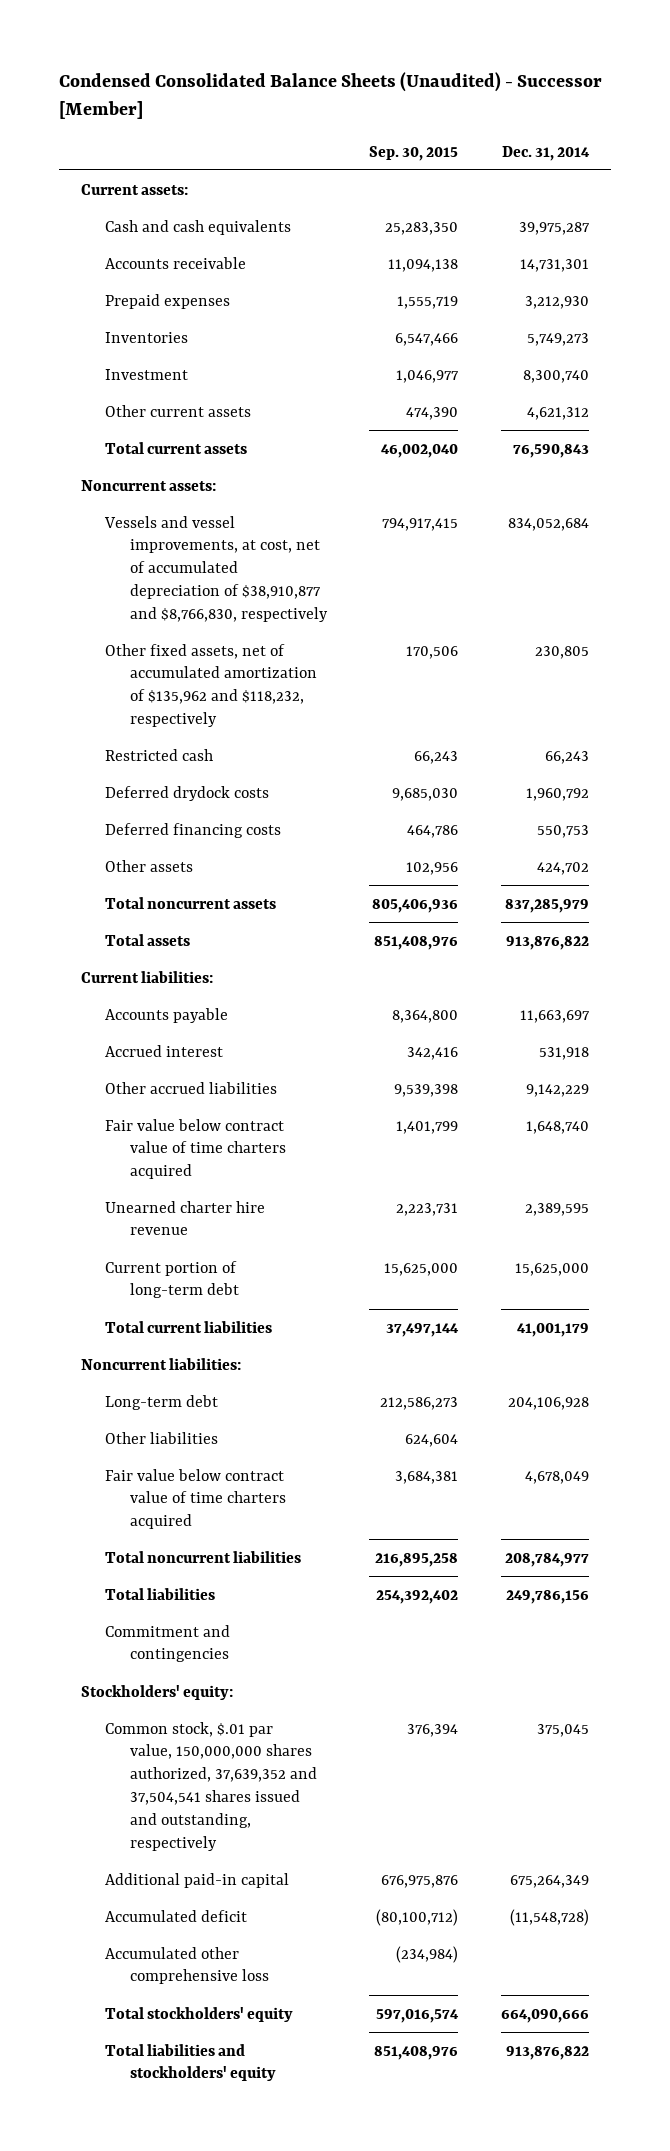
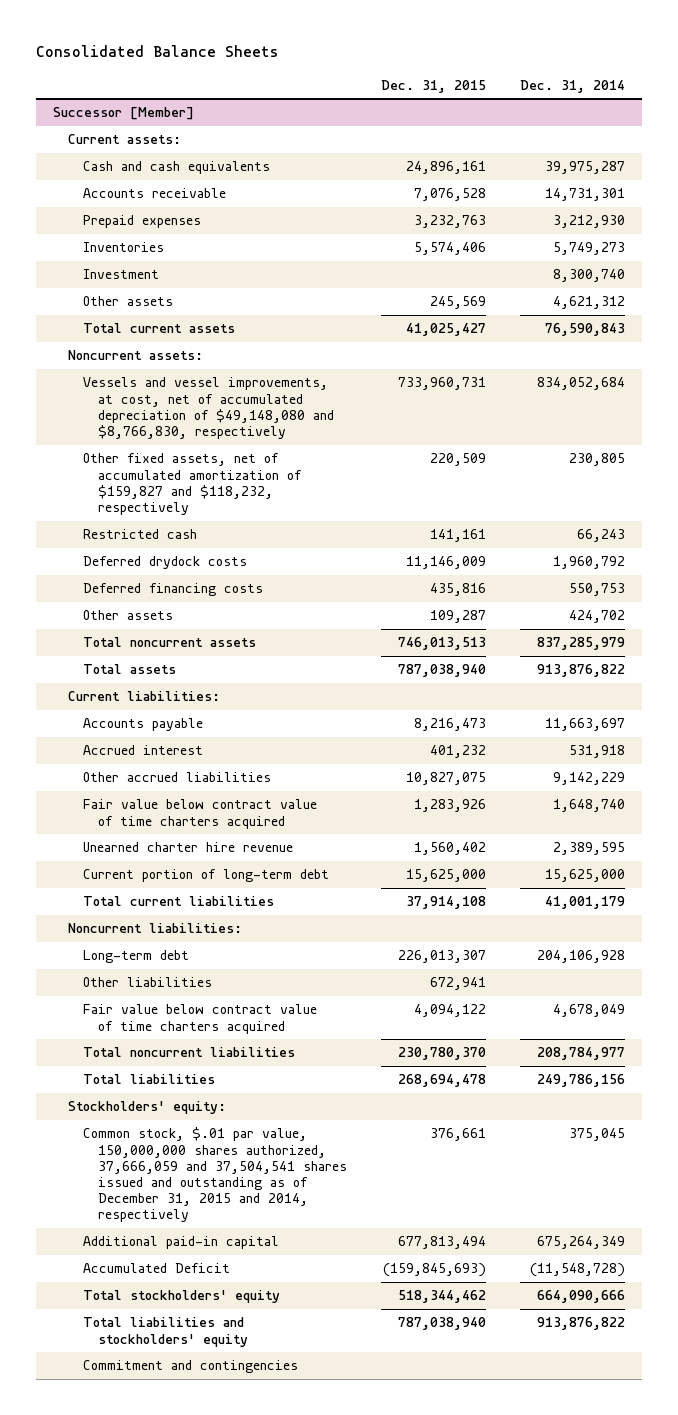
- Condensed Consolidated Balance Sheets (Unaudited) - Successor [Member]
+ Consolidated Balance Sheets
- | Sep. 30, 2015 | Dec. 31, 2014
+ | Dec. 31, 2015 | Dec. 31, 2014
+ Successor [Member]
- Other current assets | 474,390 | 4,621,312
+ Other assets | 245,569 | 4,621,312
- Vessels and vessel improvements, at cost, net of accumulated depreciation of $38,910,877 and $8,766,830, respectively | 794,917,415 | 834,052,684
- Other fixed assets, net of accumulated amortization of $135,962 and $118,232, respectively | 170,506 | 230,805
+ Vessels and vessel improvements, at cost, net of accumulated depreciation of $49,148,080 and $8,766,830, respectively | 733,960,731 | 834,052,684
+ Other fixed assets, net of accumulated amortization of $159,827 and $118,232, respectively | 220,509 | 230,805
- Commitment and contingencies
- Common stock, $.01 par value, 150,000,000 shares authorized, 37,639,352 and 37,504,541 shares issued and outstanding, respectively | 376,394 | 375,045
+ Common stock, $.01 par value, 150,000,000 shares authorized, 37,666,059 and 37,504,541 shares issued and outstanding as of December 31, 2015 and 2014, respectively | 376,661 | 375,045
- Accumulated deficit | (80,100,712) | (11,548,728)
- Accumulated other comprehensive loss | (234,984) |
+ Accumulated Deficit | (159,845,693) | (11,548,728)
+ Commitment and contingencies

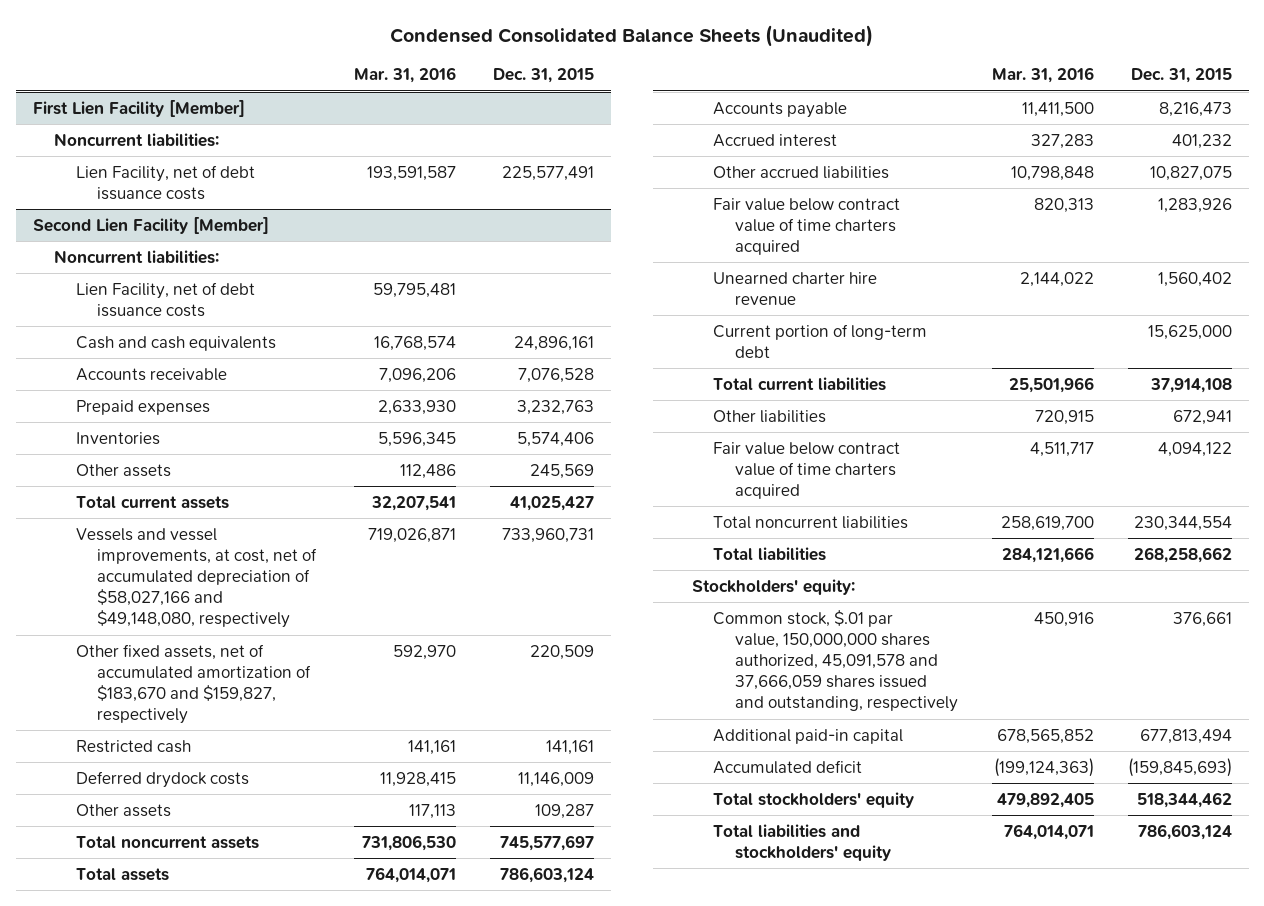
- Consolidated Balance Sheets
+ Condensed Consolidated Balance Sheets (Unaudited)
- | Dec. 31, 2015 | Dec. 31, 2014
+ | Mar. 31, 2016 | Dec. 31, 2015
- Successor [Member]
- Current assets:
+ First Lien Facility [Member]
+ Noncurrent liabilities:
+ Lien Facility, net of debt issuance costs | 193,591,587 | 225,577,491
+ Second Lien Facility [Member]
+ Noncurrent liabilities:
+ Lien Facility, net of debt issuance costs | 59,795,481 |
- Investment | | 8,300,740
- Noncurrent assets:
- Vessels and vessel improvements, at cost, net of accumulated depreciation of $49,148,080 and $8,766,830, respectively | 733,960,731 | 834,052,684
- Other fixed assets, net of accumulated amortization of $159,827 and $118,232, respectively | 220,509 | 230,805
+ Vessels and vessel improvements, at cost, net of accumulated depreciation of $58,027,166 and $49,148,080, respectively | 719,026,871 | 733,960,731
+ Other fixed assets, net of accumulated amortization of $183,670 and $159,827, respectively | 592,970 | 220,509
- Deferred financing costs | 435,816 | 550,753
- Total noncurrent assets | 746,013,513 | 837,285,979
- Total assets | 787,038,940 | 913,876,822
- Current liabilities:
+ Total noncurrent assets | 731,806,530 | 745,577,697
+ Total assets | 764,014,071 | 786,603,124
- Noncurrent liabilities:
- Long-term debt | 226,013,307 | 204,106,928
- Total noncurrent liabilities | 230,780,370 | 208,784,977
- Total liabilities | 268,694,478 | 249,786,156
+ Total noncurrent liabilities | 258,619,700 | 230,344,554
+ Total liabilities | 284,121,666 | 268,258,662
- Common stock, $.01 par value, 150,000,000 shares authorized, 37,666,059 and 37,504,541 shares issued and outstanding as of December 31, 2015 and 2014, respectively | 376,661 | 375,045
+ Common stock, $.01 par value, 150,000,000 shares authorized, 45,091,578 and 37,666,059 shares issued and outstanding, respectively | 450,916 | 376,661
- Accumulated Deficit | (159,845,693) | (11,548,728)
+ Accumulated deficit | (199,124,363) | (159,845,693)
- Total liabilities and stockholders' equity | 787,038,940 | 913,876,822
- Commitment and contingencies
+ Total liabilities and stockholders' equity | 764,014,071 | 786,603,124

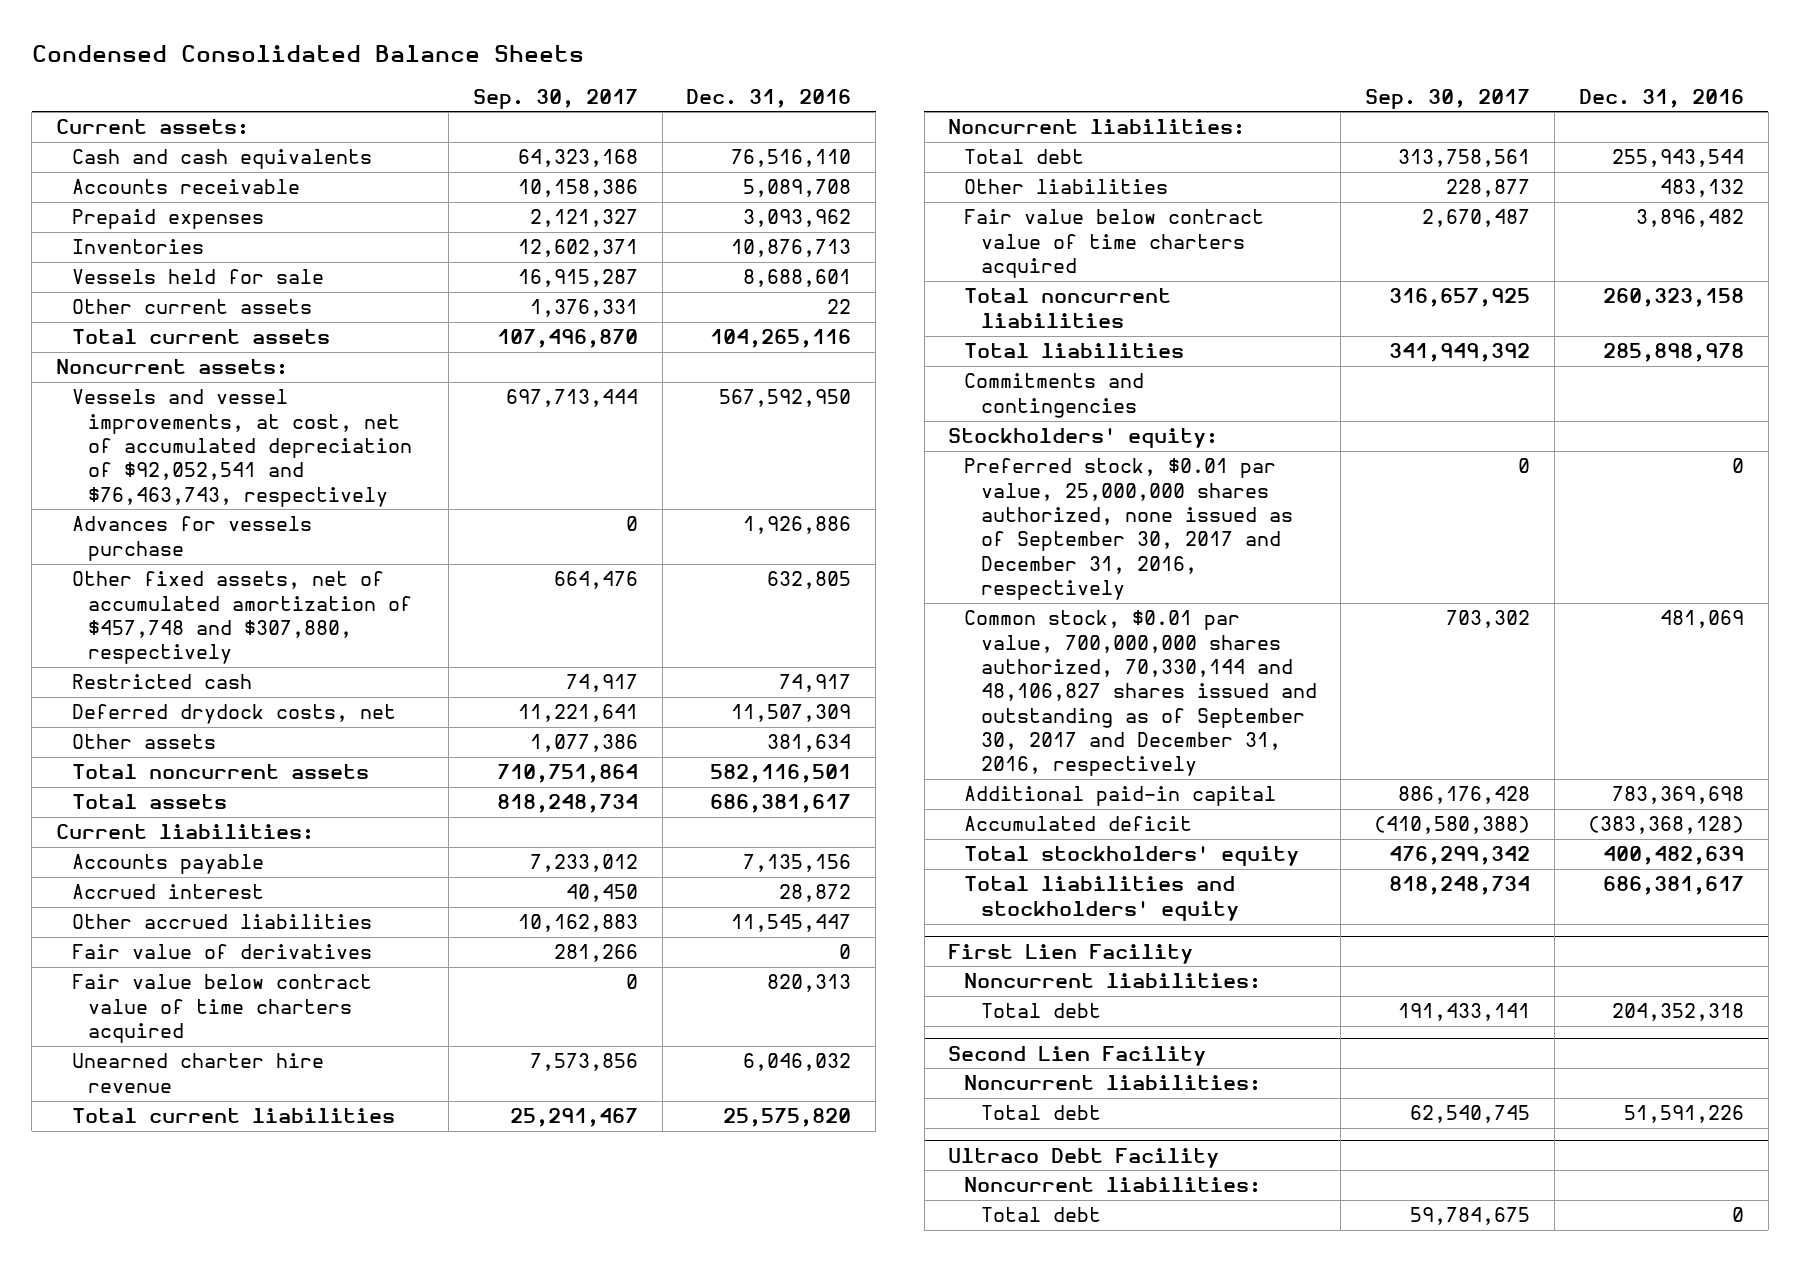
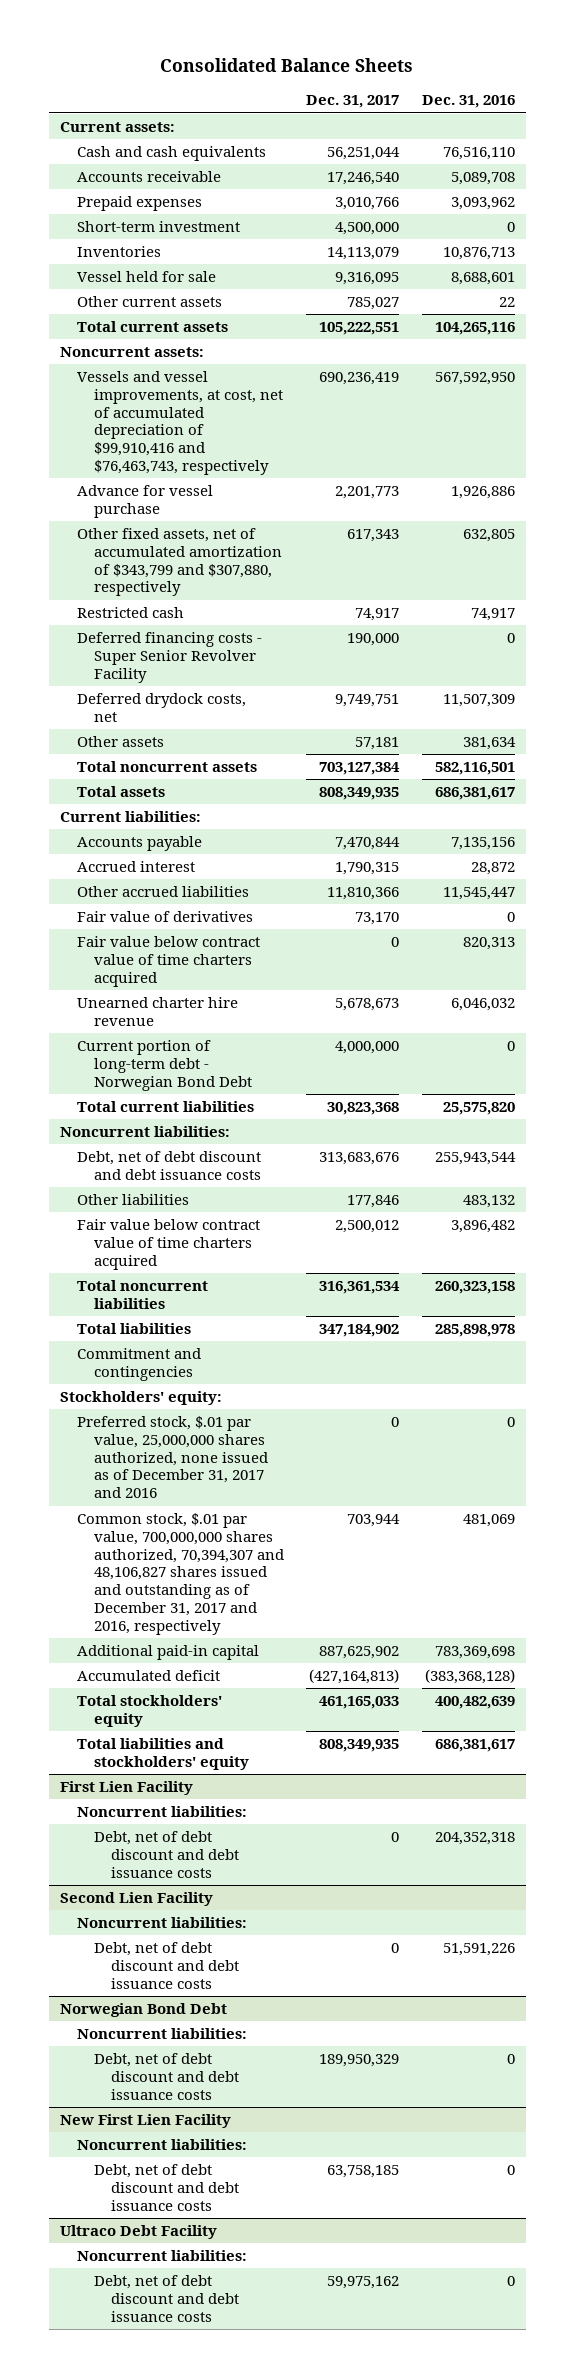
- Condensed Consolidated Balance Sheets
+ Consolidated Balance Sheets
- | Sep. 30, 2017 | Dec. 31, 2016
+ | Dec. 31, 2017 | Dec. 31, 2016
+ Short-term investment | 4,500,000 | 0
- Vessels held for sale | 16,915,287 | 8,688,601
+ Vessel held for sale | 9,316,095 | 8,688,601
- Vessels and vessel improvements, at cost, net of accumulated depreciation of $92,052,541 and $76,463,743, respectively | 697,713,444 | 567,592,950
- Advances for vessels purchase | 0 | 1,926,886
- Other fixed assets, net of accumulated amortization of $457,748 and $307,880, respectively | 664,476 | 632,805
+ Vessels and vessel improvements, at cost, net of accumulated depreciation of $99,910,416 and $76,463,743, respectively | 690,236,419 | 567,592,950
+ Advance for vessel purchase | 2,201,773 | 1,926,886
+ Other fixed assets, net of accumulated amortization of $343,799 and $307,880, respectively | 617,343 | 632,805
+ Deferred financing costs - Super Senior Revolver Facility | 190,000 | 0
+ Current portion of long-term debt - Norwegian Bond Debt | 4,000,000 | 0
- Total debt | 313,758,561 | 255,943,544
+ Debt, net of debt discount and debt issuance costs | 313,683,676 | 255,943,544
- Commitments and contingencies
+ Commitment and contingencies
- Preferred stock, $0.01 par value, 25,000,000 shares authorized, none issued as of September 30, 2017 and December 31, 2016, respectively | 0 | 0
- Common stock, $0.01 par value, 700,000,000 shares authorized, 70,330,144 and 48,106,827 shares issued and outstanding as of September 30, 2017 and December 31, 2016, respectively | 703,302 | 481,069
+ Preferred stock, $.01 par value, 25,000,000 shares authorized, none issued as of December 31, 2017 and 2016 | 0 | 0
+ Common stock, $.01 par value, 700,000,000 shares authorized, 70,394,307 and 48,106,827 shares issued and outstanding as of December 31, 2017 and 2016, respectively | 703,944 | 481,069
@ First Lien Facility
- Total debt | 191,433,141 | 204,352,318
+ Debt, net of debt discount and debt issuance costs | 0 | 204,352,318
@ Second Lien Facility
- Total debt | 62,540,745 | 51,591,226
+ Debt, net of debt discount and debt issuance costs | 0 | 51,591,226
+ Norwegian Bond Debt
+ Noncurrent liabilities:
+ Debt, net of debt discount and debt issuance costs | 189,950,329 | 0
+ New First Lien Facility
+ Noncurrent liabilities:
+ Debt, net of debt discount and debt issuance costs | 63,758,185 | 0
@ Ultraco Debt Facility
- Total debt | 59,784,675 | 0
+ Debt, net of debt discount and debt issuance costs | 59,975,162 | 0

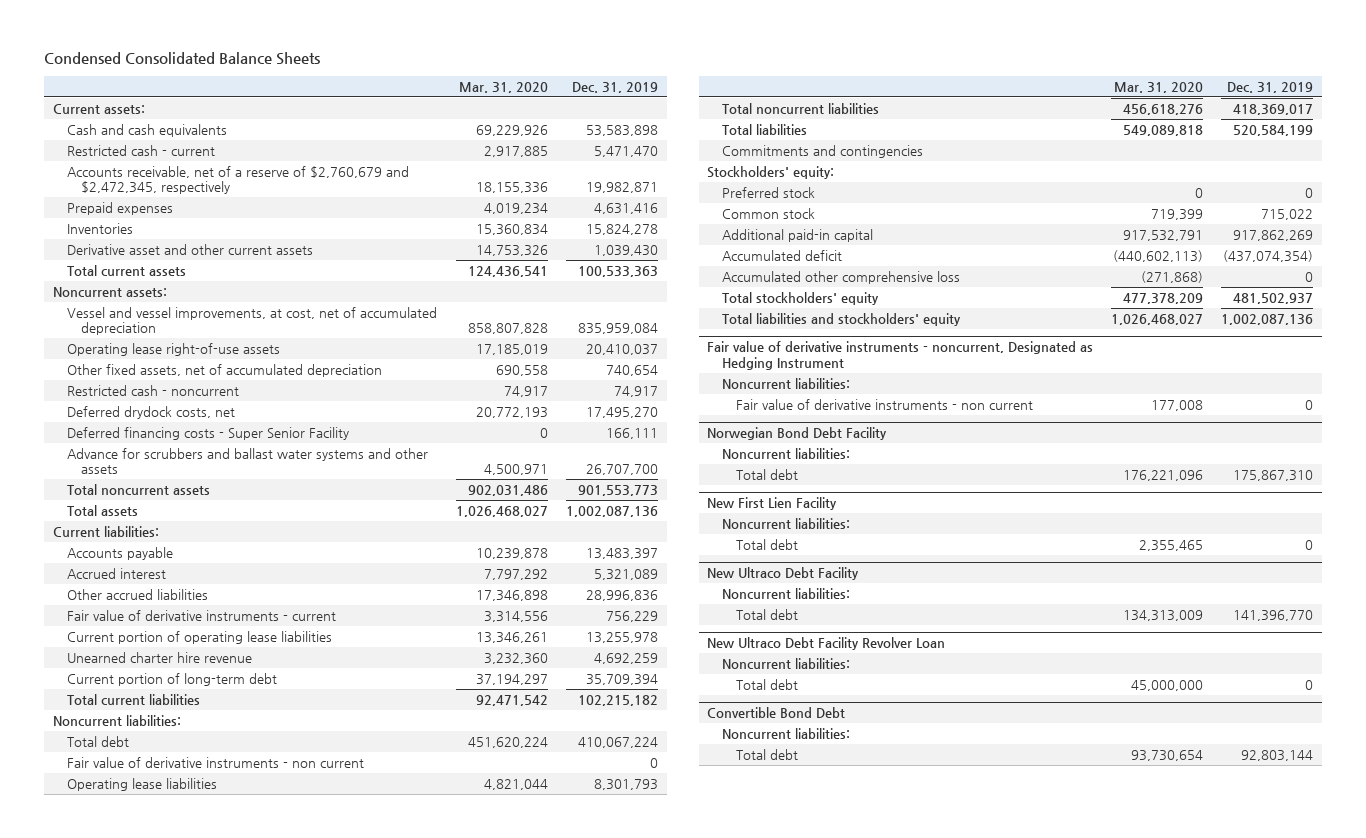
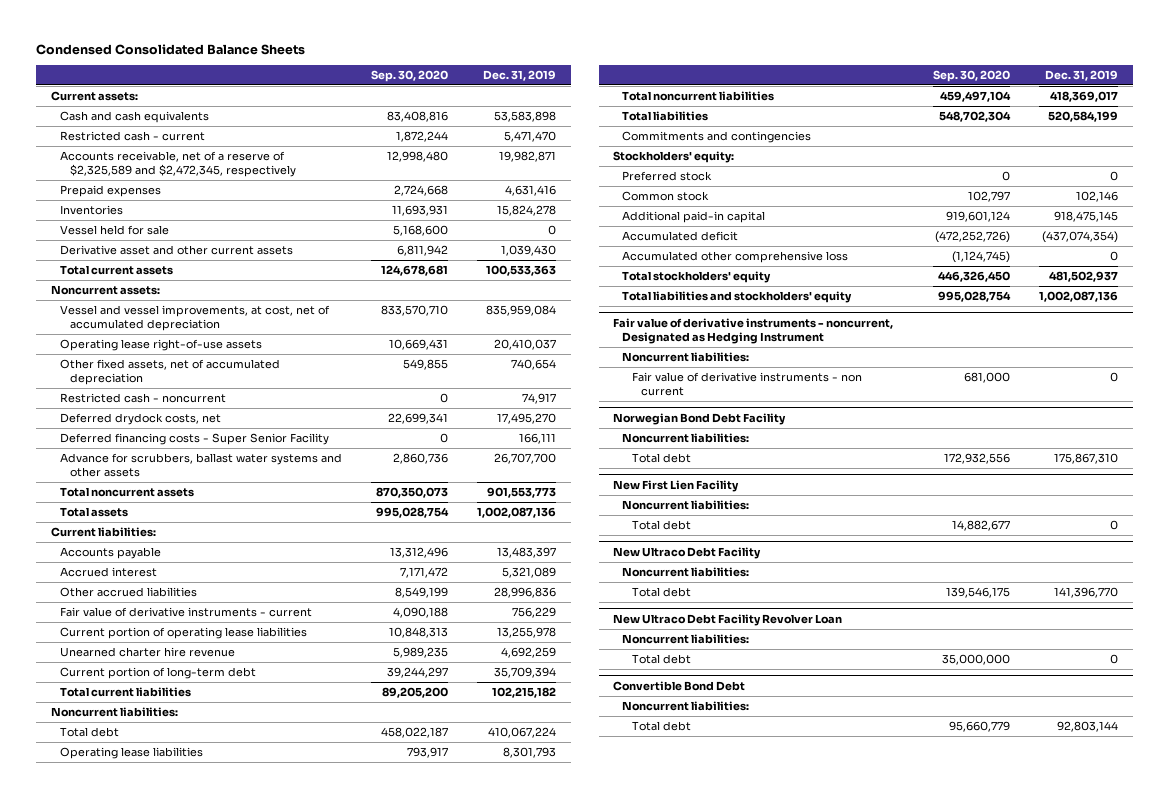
- | Mar. 31, 2020 | Dec. 31, 2019
+ | Sep. 30, 2020 | Dec. 31, 2019
- Accounts receivable, net of a reserve of $2,760,679 and $2,472,345, respectively | 18,155,336 | 19,982,871
+ Accounts receivable, net of a reserve of $2,325,589 and $2,472,345, respectively | 12,998,480 | 19,982,871
+ Vessel held for sale | 5,168,600 | 0
- Advance for scrubbers and ballast water systems and other assets | 4,500,971 | 26,707,700
+ Advance for scrubbers, ballast water systems and other assets | 2,860,736 | 26,707,700
- Fair value of derivative instruments - non current | | 0
- Common stock | 719,399 | 715,022
- Additional paid-in capital | 917,532,791 | 917,862,269
+ Common stock | 102,797 | 102,146
+ Additional paid-in capital | 919,601,124 | 918,475,145

